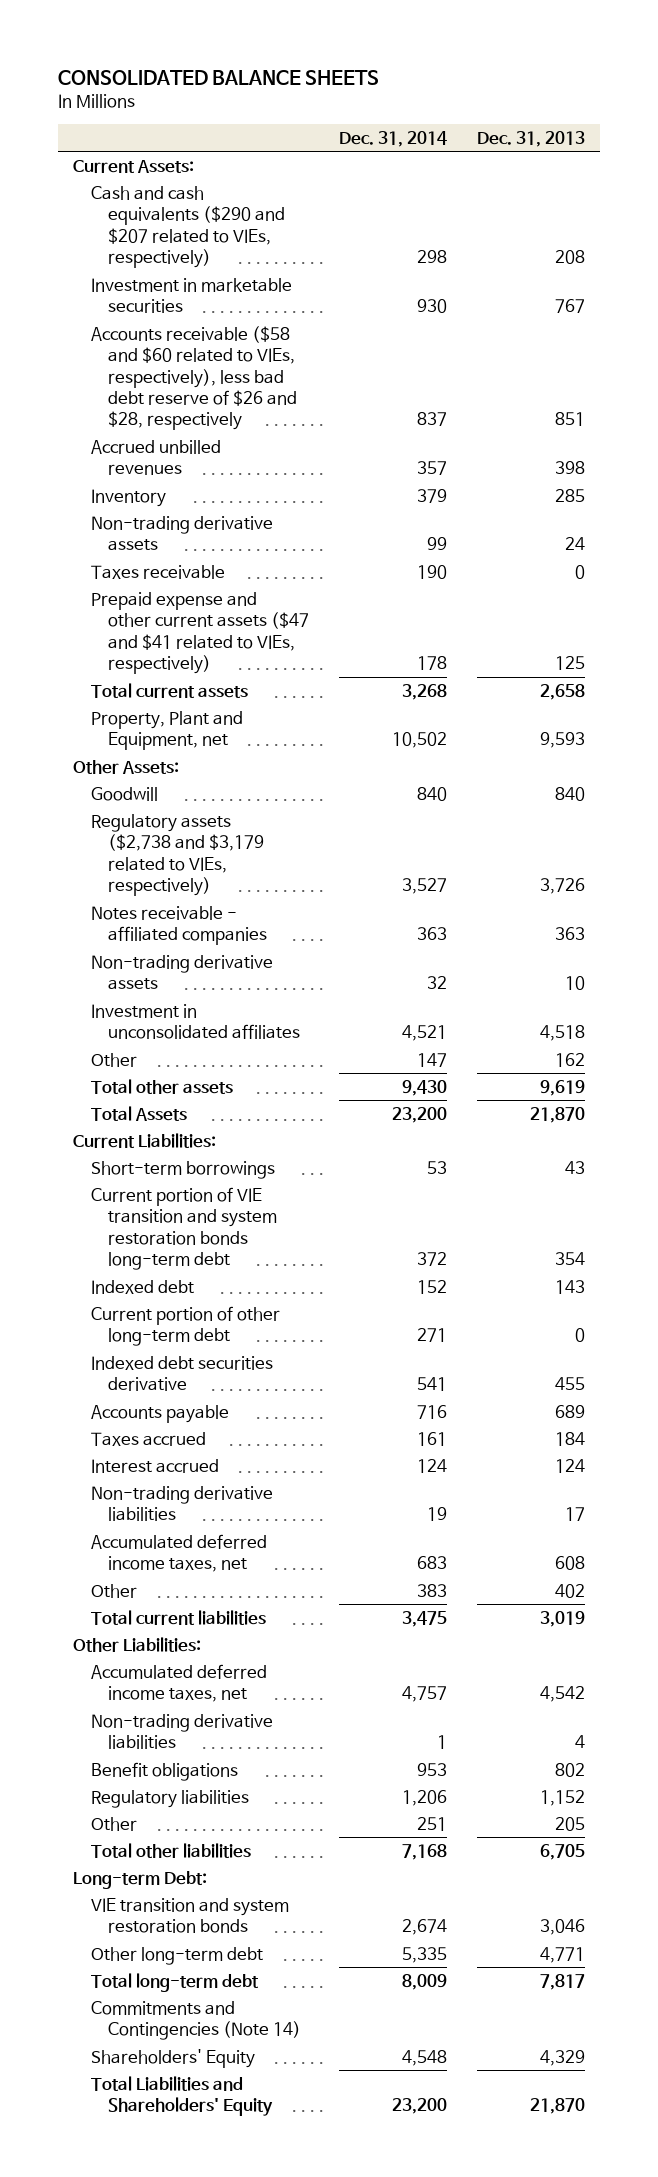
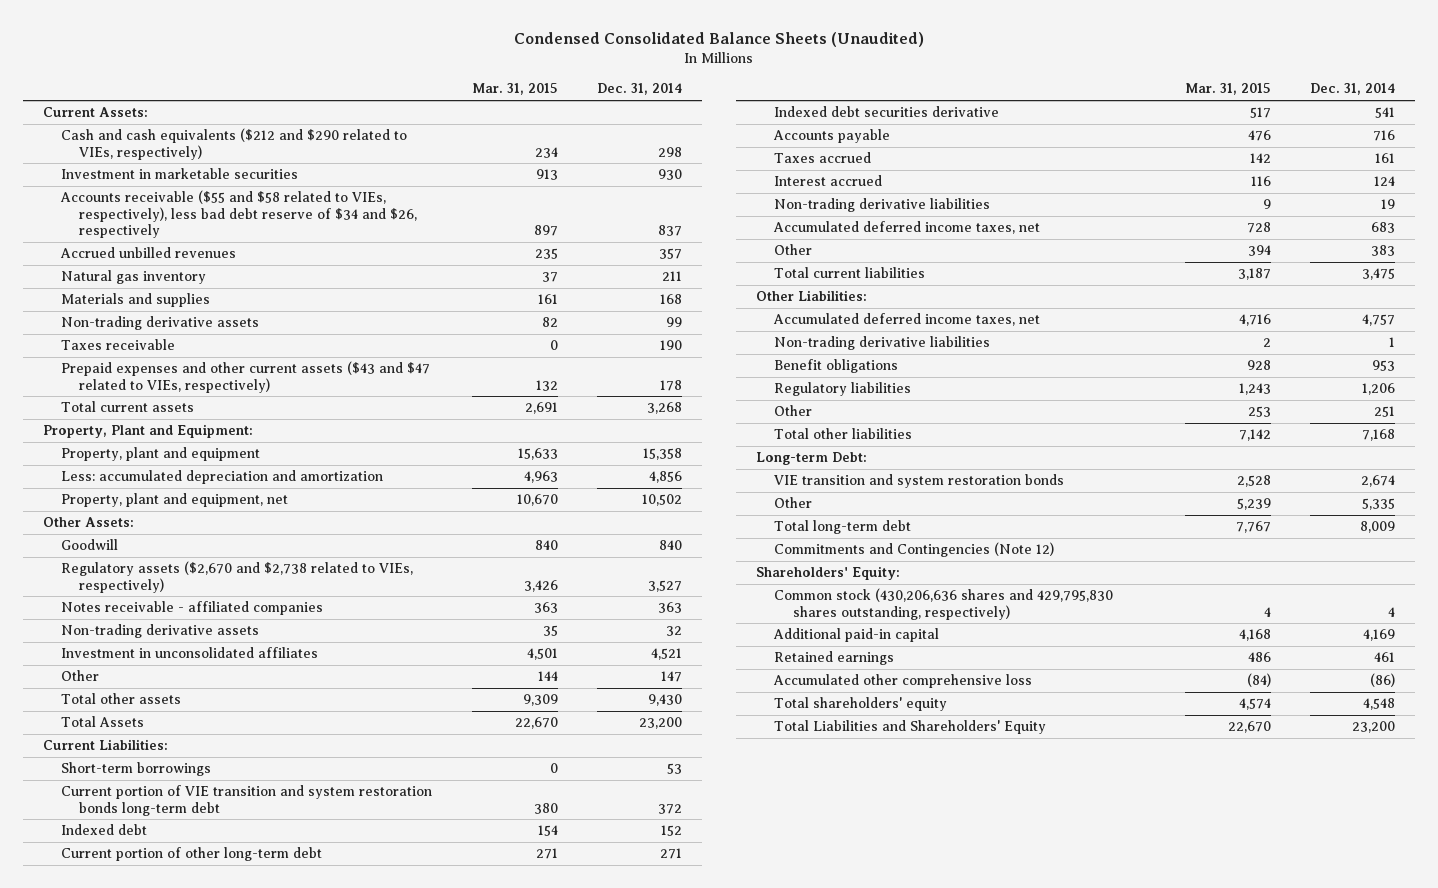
- CONSOLIDATED BALANCE SHEETS
+ Condensed Consolidated Balance Sheets (Unaudited)
- | Dec. 31, 2014 | Dec. 31, 2013
+ | Mar. 31, 2015 | Dec. 31, 2014
- Cash and cash equivalents ($290 and $207 related to VIEs, respectively) | 298 | 208
+ Cash and cash equivalents ($212 and $290 related to VIEs, respectively) | 234 | 298
- Accounts receivable ($58 and $60 related to VIEs, respectively), less bad debt reserve of $26 and $28, respectively | 837 | 851
+ Accounts receivable ($55 and $58 related to VIEs, respectively), less bad debt reserve of $34 and $26, respectively | 897 | 837
- Inventory | 379 | 285
+ Natural gas inventory | 37 | 211
+ Materials and supplies | 161 | 168
- Prepaid expense and other current assets ($47 and $41 related to VIEs, respectively) | 178 | 125
+ Prepaid expenses and other current assets ($43 and $47 related to VIEs, respectively) | 132 | 178
- Property, Plant and Equipment, net | 10,502 | 9,593
+ Property, Plant and Equipment:
+ Property, plant and equipment | 15,633 | 15,358
+ Less: accumulated depreciation and amortization | 4,963 | 4,856
+ Property, plant and equipment, net | 10,670 | 10,502
- Regulatory assets ($2,738 and $3,179 related to VIEs, respectively) | 3,527 | 3,726
+ Regulatory assets ($2,670 and $2,738 related to VIEs, respectively) | 3,426 | 3,527
- Other long-term debt | 5,335 | 4,771
+ Other | 5,239 | 5,335
- Commitments and Contingencies (Note 14)
- Shareholders' Equity | 4,548 | 4,329
+ Commitments and Contingencies (Note 12)
+ Shareholders' Equity:
+ Common stock (430,206,636 shares and 429,795,830 shares outstanding, respectively) | 4 | 4
+ Additional paid-in capital | 4,168 | 4,169
+ Retained earnings | 486 | 461
+ Accumulated other comprehensive loss | (84) | (86)
+ Total shareholders' equity | 4,574 | 4,548

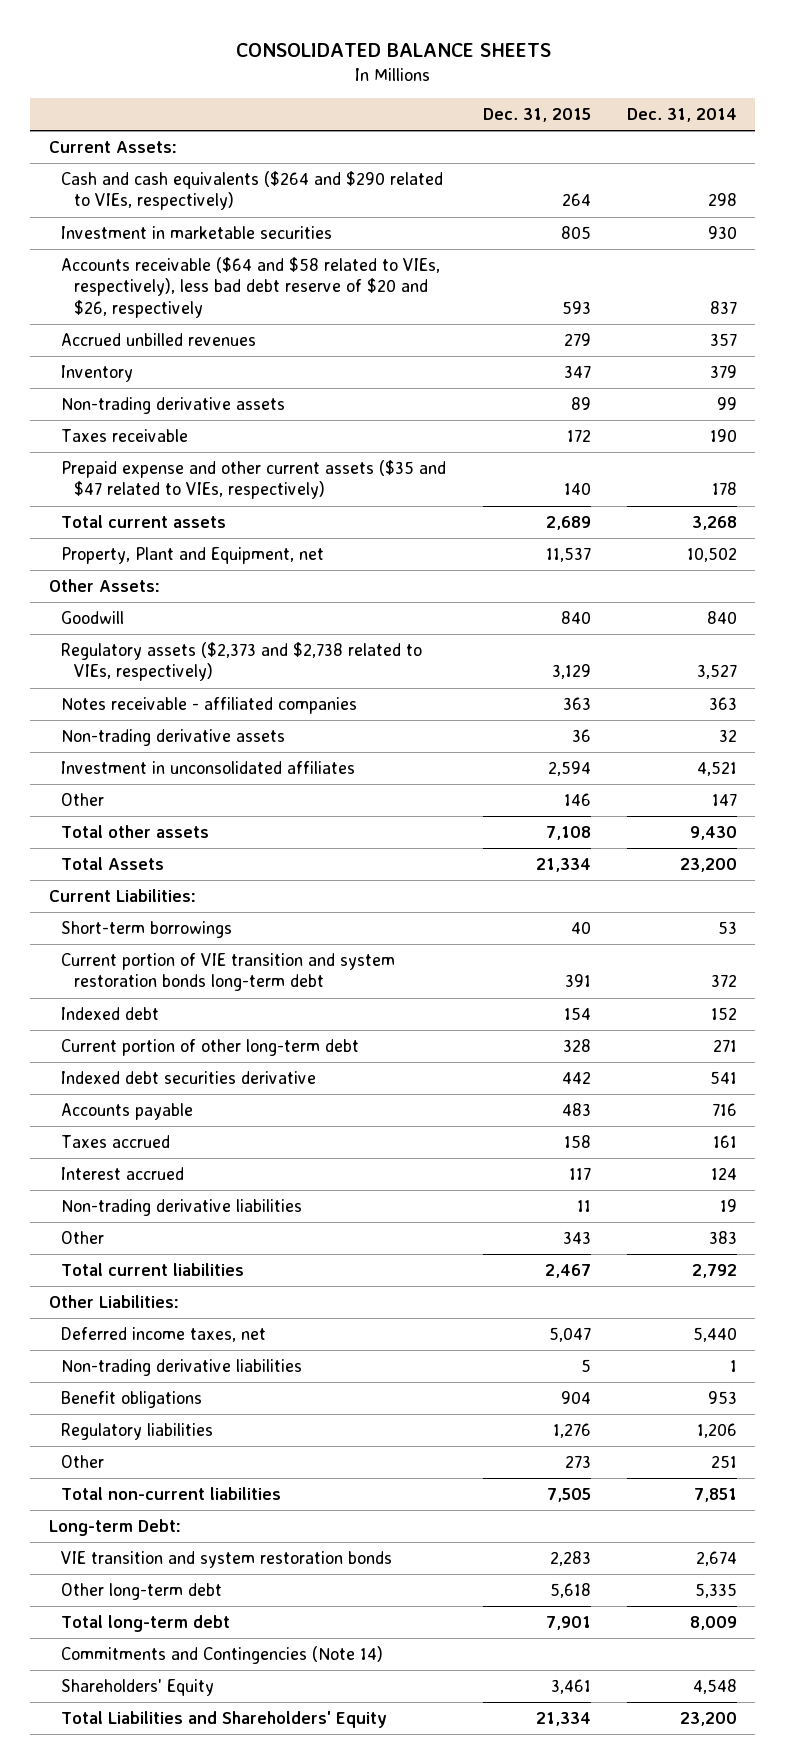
- Condensed Consolidated Balance Sheets (Unaudited)
+ CONSOLIDATED BALANCE SHEETS
- | Mar. 31, 2015 | Dec. 31, 2014
+ | Dec. 31, 2015 | Dec. 31, 2014
- Cash and cash equivalents ($212 and $290 related to VIEs, respectively) | 234 | 298
+ Cash and cash equivalents ($264 and $290 related to VIEs, respectively) | 264 | 298
- Accounts receivable ($55 and $58 related to VIEs, respectively), less bad debt reserve of $34 and $26, respectively | 897 | 837
+ Accounts receivable ($64 and $58 related to VIEs, respectively), less bad debt reserve of $20 and $26, respectively | 593 | 837
- Natural gas inventory | 37 | 211
- Materials and supplies | 161 | 168
+ Inventory | 347 | 379
- Prepaid expenses and other current assets ($43 and $47 related to VIEs, respectively) | 132 | 178
+ Prepaid expense and other current assets ($35 and $47 related to VIEs, respectively) | 140 | 178
- Property, Plant and Equipment:
- Property, plant and equipment | 15,633 | 15,358
- Less: accumulated depreciation and amortization | 4,963 | 4,856
- Property, plant and equipment, net | 10,670 | 10,502
+ Property, Plant and Equipment, net | 11,537 | 10,502
- Regulatory assets ($2,670 and $2,738 related to VIEs, respectively) | 3,426 | 3,527
+ Regulatory assets ($2,373 and $2,738 related to VIEs, respectively) | 3,129 | 3,527
- Accumulated deferred income taxes, net | 728 | 683
- Total current liabilities | 3,187 | 3,475
+ Total current liabilities | 2,467 | 2,792
- Accumulated deferred income taxes, net | 4,716 | 4,757
+ Deferred income taxes, net | 5,047 | 5,440
- Total other liabilities | 7,142 | 7,168
+ Total non-current liabilities | 7,505 | 7,851
- Other | 5,239 | 5,335
+ Other long-term debt | 5,618 | 5,335
- Commitments and Contingencies (Note 12)
- Shareholders' Equity:
- Common stock (430,206,636 shares and 429,795,830 shares outstanding, respectively) | 4 | 4
- Additional paid-in capital | 4,168 | 4,169
- Retained earnings | 486 | 461
- Accumulated other comprehensive loss | (84) | (86)
- Total shareholders' equity | 4,574 | 4,548
+ Commitments and Contingencies (Note 14)
+ Shareholders' Equity | 3,461 | 4,548

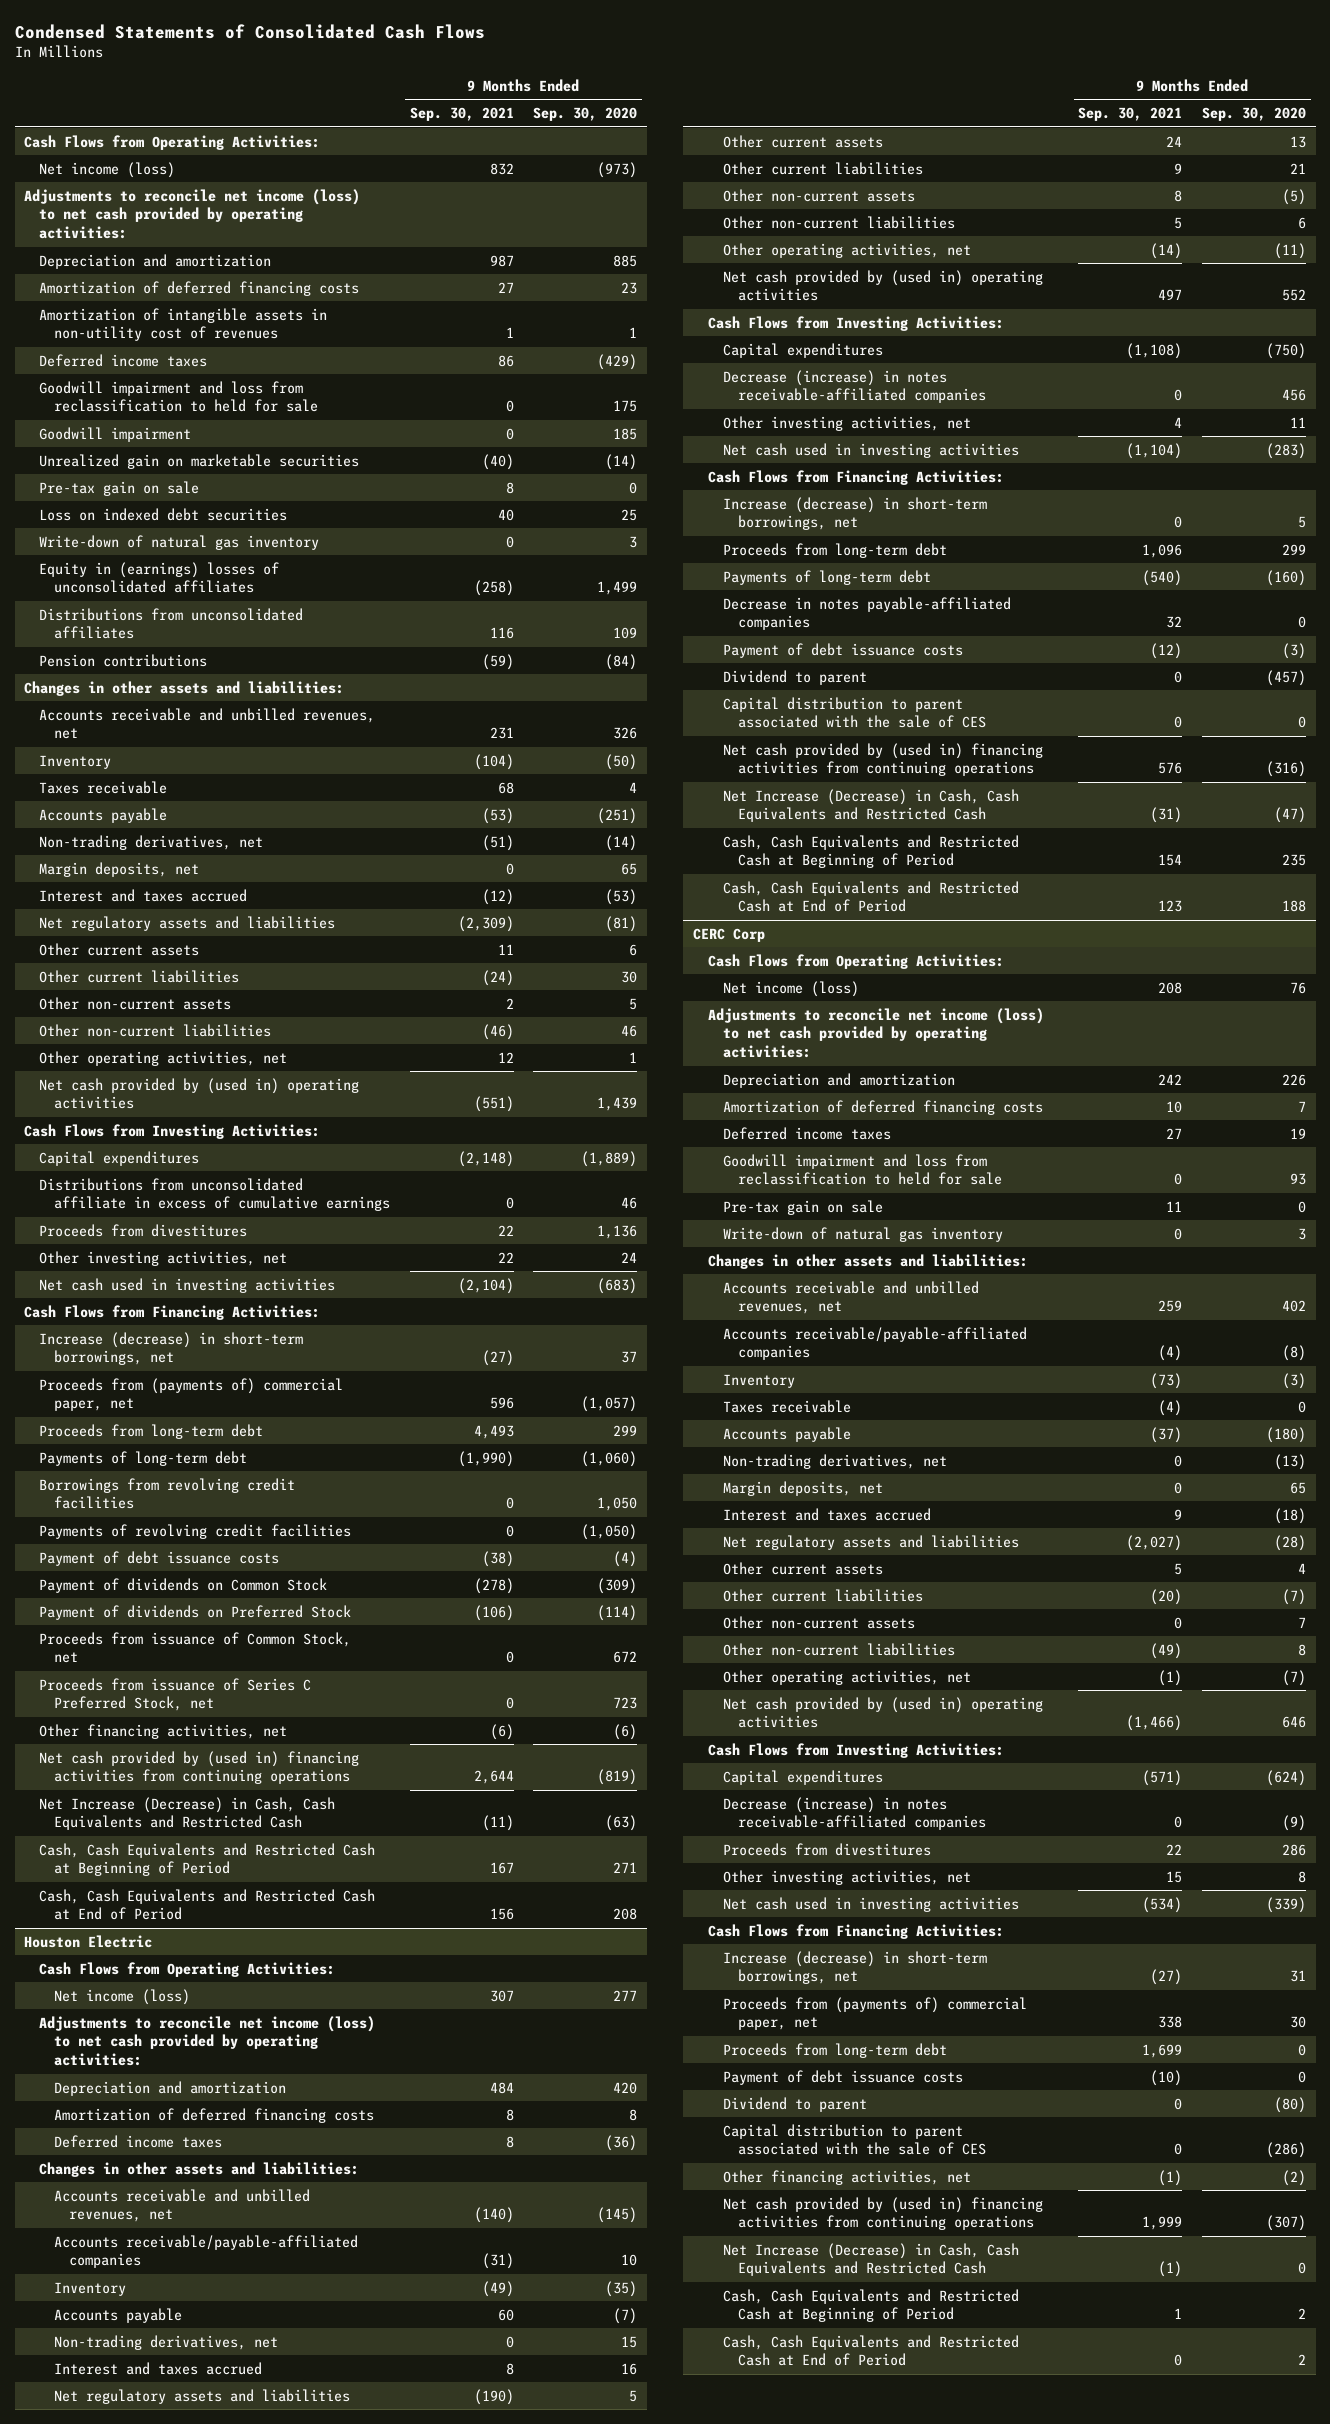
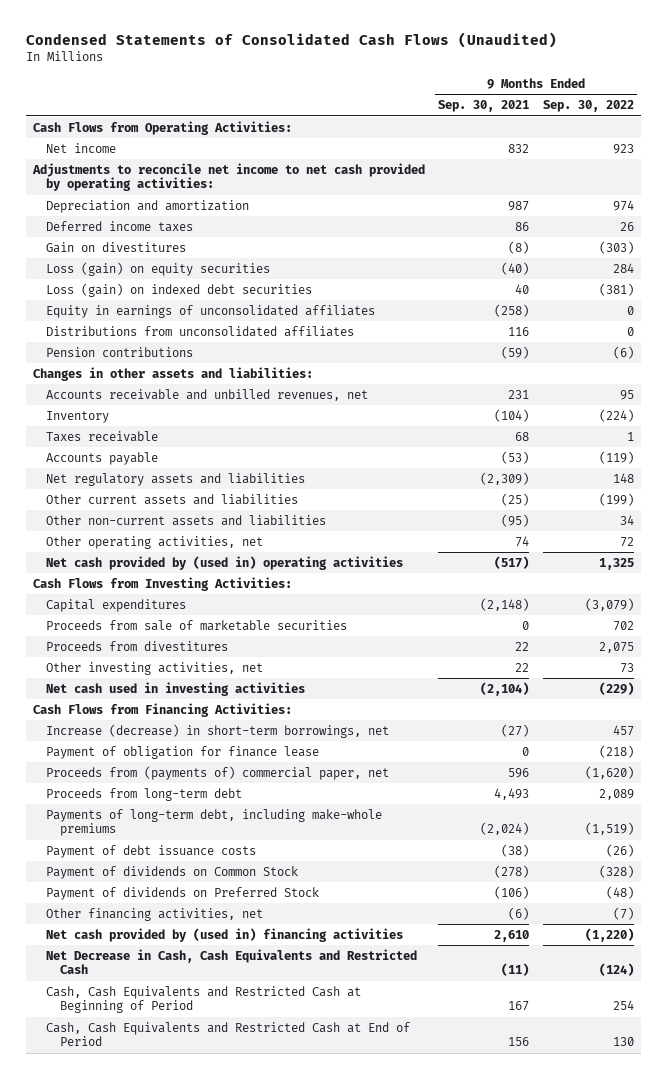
- Condensed Statements of Consolidated Cash Flows
+ Condensed Statements of Consolidated Cash Flows (Unaudited)
- | 9 Months Ended Sep. 30, 2021 | 9 Months Ended Sep. 30, 2020
+ | 9 Months Ended Sep. 30, 2021 | 9 Months Ended Sep. 30, 2022
- Net income (loss) | 832 | (973)
- Adjustments to reconcile net income (loss) to net cash provided by operating activities:
+ Net income | 832 | 923
+ Adjustments to reconcile net income to net cash provided by operating activities:
- Amortization of deferred financing costs | 27 | 23
- Amortization of intangible assets in non-utility cost of revenues | 1 | 1
- Goodwill impairment and loss from reclassification to held for sale | 0 | 175
- Goodwill impairment | 0 | 185
- Unrealized gain on marketable securities | (40) | (14)
- Pre-tax gain on sale | 8 | 0
- Loss on indexed debt securities | 40 | 25
- Write-down of natural gas inventory | 0 | 3
- Equity in (earnings) losses of unconsolidated affiliates | (258) | 1,499
+ Gain on divestitures | (8) | (303)
+ Loss (gain) on equity securities | (40) | 284
+ Loss (gain) on indexed debt securities | 40 | (381)
+ Equity in earnings of unconsolidated affiliates | (258) | 0
- Non-trading derivatives, net | (51) | (14)
- Margin deposits, net | 0 | 65
- Interest and taxes accrued | (12) | (53)
- Other current assets | 11 | 6
- Other current liabilities | (24) | 30
- Other non-current assets | 2 | 5
- Other non-current liabilities | (46) | 46
- Other operating activities, net | 12 | 1
- Net cash provided by (used in) operating activities | (551) | 1,439
+ Other current assets and liabilities | (25) | (199)
+ Other non-current assets and liabilities | (95) | 34
+ Other operating activities, net | 74 | 72
+ Net cash provided by (used in) operating activities | (517) | 1,325
- Distributions from unconsolidated affiliate in excess of cumulative earnings | 0 | 46
+ Proceeds from sale of marketable securities | 0 | 702
+ Payment of obligation for finance lease | 0 | (218)
- Payments of long-term debt | (1,990) | (1,060)
- Borrowings from revolving credit facilities | 0 | 1,050
- Payments of revolving credit facilities | 0 | (1,050)
+ Payments of long-term debt, including make-whole premiums | (2,024) | (1,519)
- Proceeds from issuance of Common Stock, net | 0 | 672
- Proceeds from issuance of Series C Preferred Stock, net | 0 | 723
- Net cash provided by (used in) financing activities from continuing operations | 2,644 | (819)
- Net Increase (Decrease) in Cash, Cash Equivalents and Restricted Cash | (11) | (63)
+ Net cash provided by (used in) financing activities | 2,610 | (1,220)
+ Net Decrease in Cash, Cash Equivalents and Restricted Cash | (11) | (124)
- Houston Electric
- Cash Flows from Operating Activities:
- Net income (loss) | 307 | 277
- Adjustments to reconcile net income (loss) to net cash provided by operating activities:
- Depreciation and amortization | 484 | 420
- Amortization of deferred financing costs | 8 | 8
- Deferred income taxes | 8 | (36)
- Changes in other assets and liabilities:
- Accounts receivable and unbilled revenues, net | (140) | (145)
- Accounts receivable/payable-affiliated companies | (31) | 10
- Inventory | (49) | (35)
- Accounts payable | 60 | (7)
- Non-trading derivatives, net | 0 | 15
- Interest and taxes accrued | 8 | 16
- Net regulatory assets and liabilities | (190) | 5
- Other current assets | 24 | 13
- Other current liabilities | 9 | 21
- Other non-current assets | 8 | (5)
- Other non-current liabilities | 5 | 6
- Other operating activities, net | (14) | (11)
- Net cash provided by (used in) operating activities | 497 | 552
- Cash Flows from Investing Activities:
- Capital expenditures | (1,108) | (750)
- Decrease (increase) in notes receivable-affiliated companies | 0 | 456
- Other investing activities, net | 4 | 11
- Net cash used in investing activities | (1,104) | (283)
- Cash Flows from Financing Activities:
- Increase (decrease) in short-term borrowings, net | 0 | 5
- Proceeds from long-term debt | 1,096 | 299
- Payments of long-term debt | (540) | (160)
- Decrease in notes payable-affiliated companies | 32 | 0
- Payment of debt issuance costs | (12) | (3)
- Dividend to parent | 0 | (457)
- Capital distribution to parent associated with the sale of CES | 0 | 0
- Net cash provided by (used in) financing activities from continuing operations | 576 | (316)
- Net Increase (Decrease) in Cash, Cash Equivalents and Restricted Cash | (31) | (47)
- Cash, Cash Equivalents and Restricted Cash at Beginning of Period | 154 | 235
- Cash, Cash Equivalents and Restricted Cash at End of Period | 123 | 188
- CERC Corp
- Cash Flows from Operating Activities:
- Net income (loss) | 208 | 76
- Adjustments to reconcile net income (loss) to net cash provided by operating activities:
- Depreciation and amortization | 242 | 226
- Amortization of deferred financing costs | 10 | 7
- Deferred income taxes | 27 | 19
- Goodwill impairment and loss from reclassification to held for sale | 0 | 93
- Pre-tax gain on sale | 11 | 0
- Write-down of natural gas inventory | 0 | 3
- Changes in other assets and liabilities:
- Accounts receivable and unbilled revenues, net | 259 | 402
- Accounts receivable/payable-affiliated companies | (4) | (8)
- Inventory | (73) | (3)
- Taxes receivable | (4) | 0
- Accounts payable | (37) | (180)
- Non-trading derivatives, net | 0 | (13)
- Margin deposits, net | 0 | 65
- Interest and taxes accrued | 9 | (18)
- Net regulatory assets and liabilities | (2,027) | (28)
- Other current assets | 5 | 4
- Other current liabilities | (20) | (7)
- Other non-current assets | 0 | 7
- Other non-current liabilities | (49) | 8
- Other operating activities, net | (1) | (7)
- Net cash provided by (used in) operating activities | (1,466) | 646
- Cash Flows from Investing Activities:
- Capital expenditures | (571) | (624)
- Decrease (increase) in notes receivable-affiliated companies | 0 | (9)
- Proceeds from divestitures | 22 | 286
- Other investing activities, net | 15 | 8
- Net cash used in investing activities | (534) | (339)
- Cash Flows from Financing Activities:
- Increase (decrease) in short-term borrowings, net | (27) | 31
- Proceeds from (payments of) commercial paper, net | 338 | 30
- Proceeds from long-term debt | 1,699 | 0
- Payment of debt issuance costs | (10) | 0
- Dividend to parent | 0 | (80)
- Capital distribution to parent associated with the sale of CES | 0 | (286)
- Other financing activities, net | (1) | (2)
- Net cash provided by (used in) financing activities from continuing operations | 1,999 | (307)
- Net Increase (Decrease) in Cash, Cash Equivalents and Restricted Cash | (1) | 0
- Cash, Cash Equivalents and Restricted Cash at Beginning of Period | 1 | 2
- Cash, Cash Equivalents and Restricted Cash at End of Period | 0 | 2

